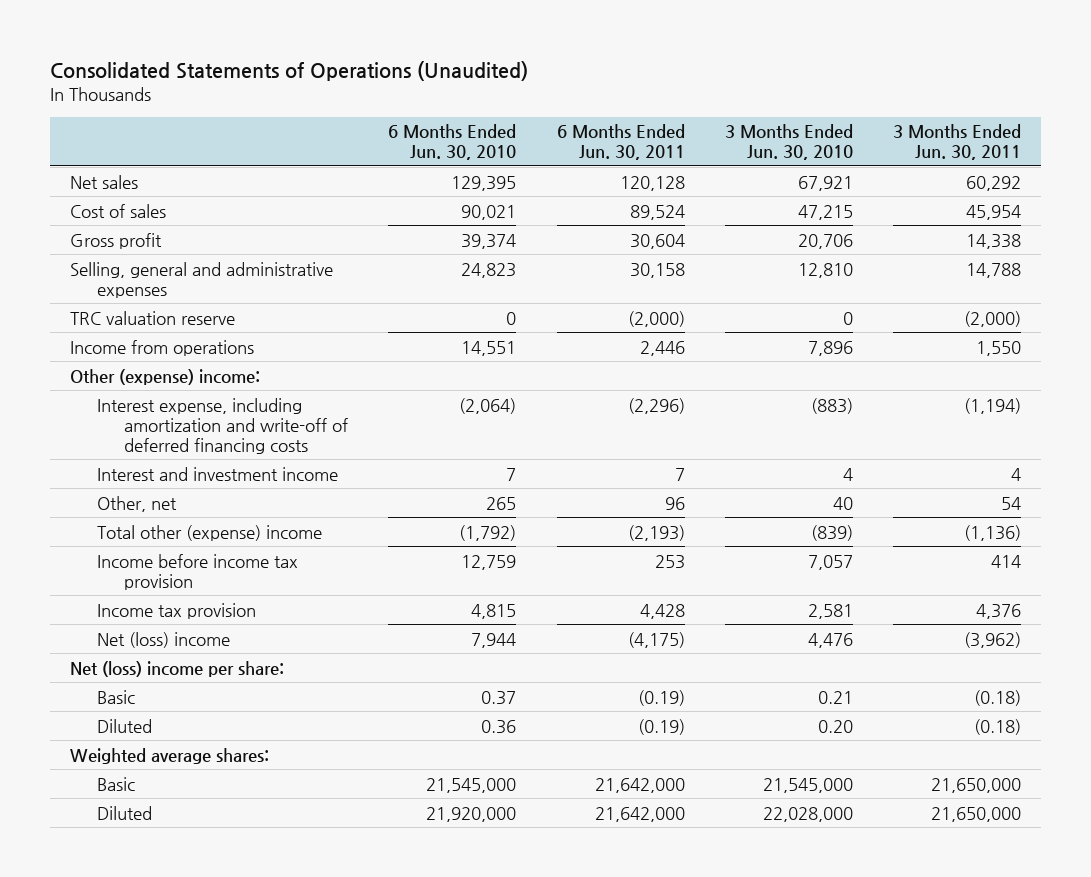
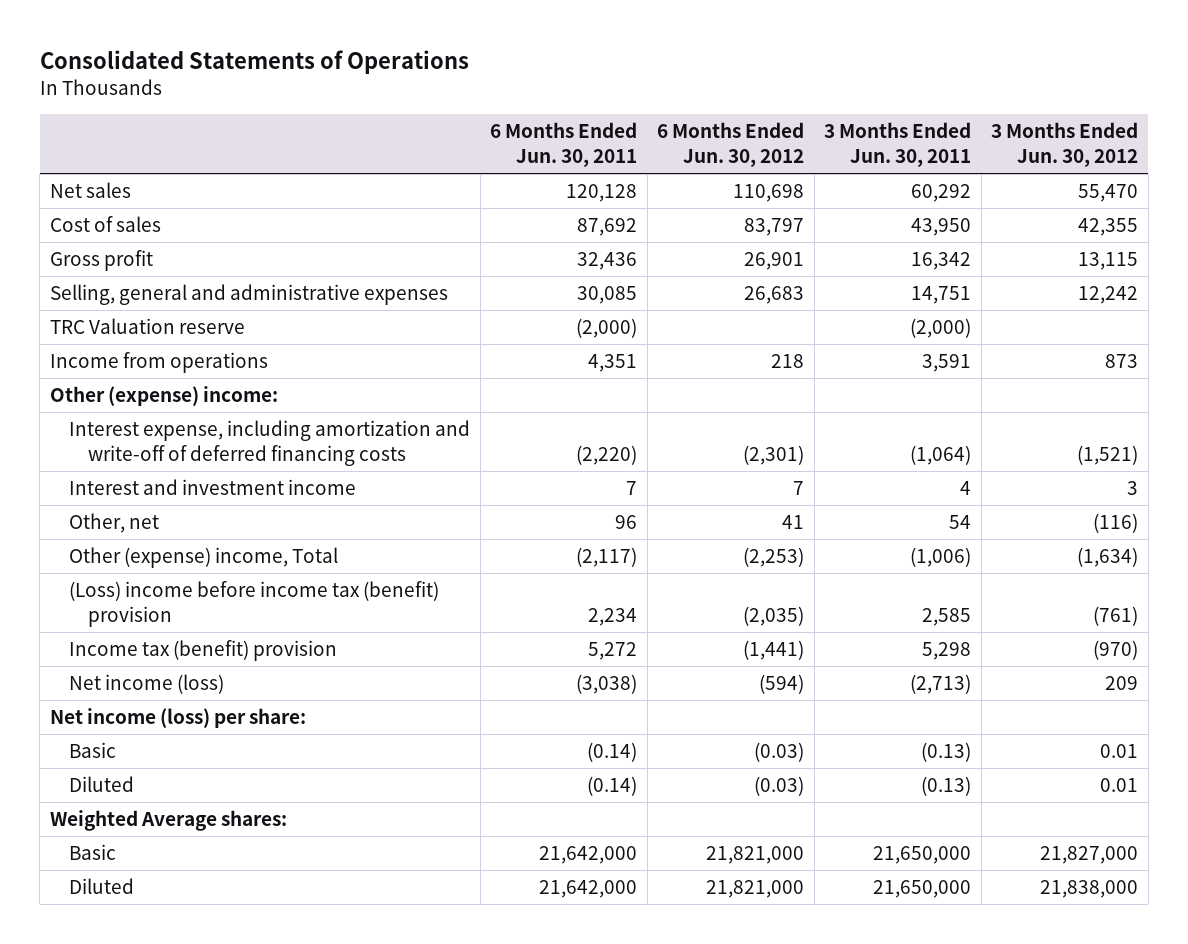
- Consolidated Statements of Operations (Unaudited)
+ Consolidated Statements of Operations
- | 6 Months Ended Jun. 30, 2010 | 6 Months Ended Jun. 30, 2011 | 3 Months Ended Jun. 30, 2010 | 3 Months Ended Jun. 30, 2011
+ | 6 Months Ended Jun. 30, 2011 | 6 Months Ended Jun. 30, 2012 | 3 Months Ended Jun. 30, 2011 | 3 Months Ended Jun. 30, 2012
- Cost of sales | 90,021 | 89,524 | 47,215 | 45,954
- Gross profit | 39,374 | 30,604 | 20,706 | 14,338
- Selling, general and administrative expenses | 24,823 | 30,158 | 12,810 | 14,788
- TRC valuation reserve | 0 | (2,000) | 0 | (2,000)
- Income from operations | 14,551 | 2,446 | 7,896 | 1,550
+ Cost of sales | 87,692 | 83,797 | 43,950 | 42,355
+ Gross profit | 32,436 | 26,901 | 16,342 | 13,115
+ Selling, general and administrative expenses | 30,085 | 26,683 | 14,751 | 12,242
+ TRC Valuation reserve | (2,000) | | (2,000) |
+ Income from operations | 4,351 | 218 | 3,591 | 873
- Interest expense, including amortization and write-off of deferred financing costs | (2,064) | (2,296) | (883) | (1,194)
+ Interest expense, including amortization and write-off of deferred financing costs | (2,220) | (2,301) | (1,064) | (1,521)
- Total other (expense) income | (1,792) | (2,193) | (839) | (1,136)
- Income before income tax provision | 12,759 | 253 | 7,057 | 414
- Income tax provision | 4,815 | 4,428 | 2,581 | 4,376
- Net (loss) income | 7,944 | (4,175) | 4,476 | (3,962)
- Net (loss) income per share:
- Basic | 0.37 | (0.19) | 0.21 | (0.18)
- Diluted | 0.36 | (0.19) | 0.20 | (0.18)
- Weighted average shares:
+ Other (expense) income, Total | (2,117) | (2,253) | (1,006) | (1,634)
+ (Loss) income before income tax (benefit) provision | 2,234 | (2,035) | 2,585 | (761)
+ Income tax (benefit) provision | 5,272 | (1,441) | 5,298 | (970)
+ Net income (loss) | (3,038) | (594) | (2,713) | 209
+ Net income (loss) per share:
+ Basic | (0.14) | (0.03) | (0.13) | 0.01
+ Diluted | (0.14) | (0.03) | (0.13) | 0.01
+ Weighted Average shares:

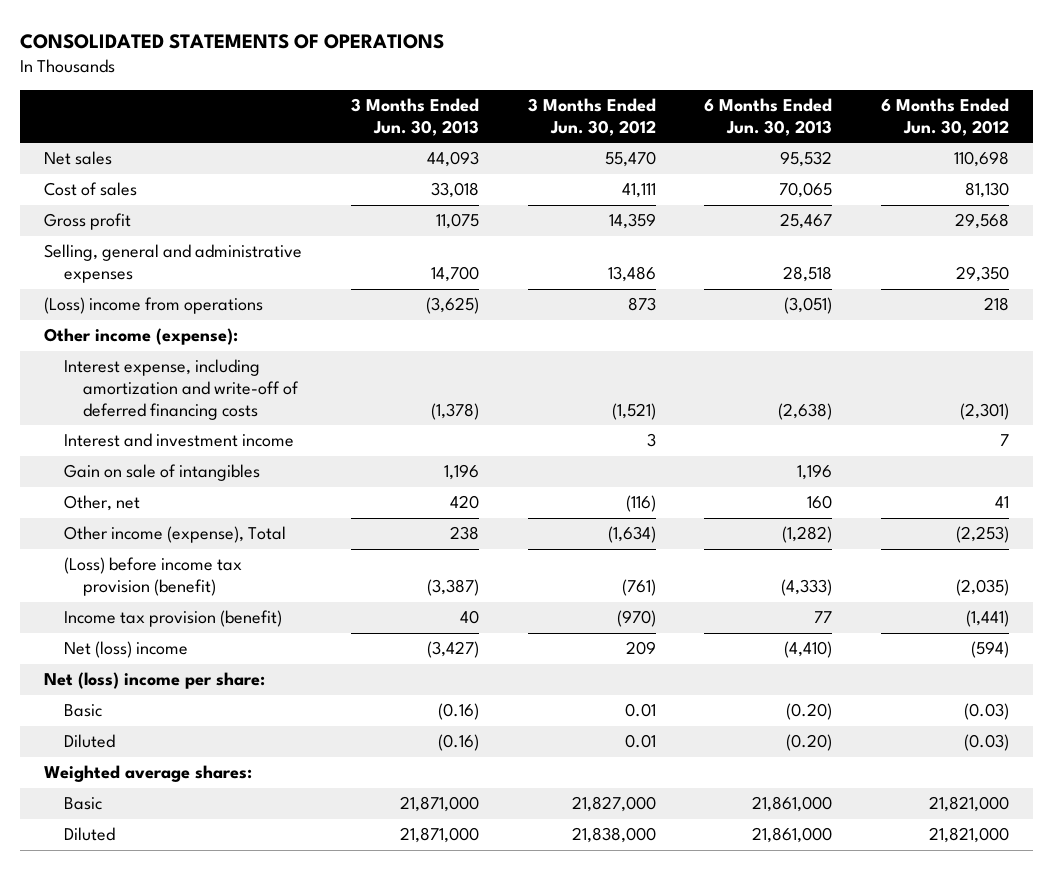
- Consolidated Statements of Operations
+ CONSOLIDATED STATEMENTS OF OPERATIONS
- | 6 Months Ended Jun. 30, 2011 | 6 Months Ended Jun. 30, 2012 | 3 Months Ended Jun. 30, 2011 | 3 Months Ended Jun. 30, 2012
+ | 3 Months Ended Jun. 30, 2013 | 3 Months Ended Jun. 30, 2012 | 6 Months Ended Jun. 30, 2013 | 6 Months Ended Jun. 30, 2012
- Cost of sales | 87,692 | 83,797 | 43,950 | 42,355
- Gross profit | 32,436 | 26,901 | 16,342 | 13,115
- Selling, general and administrative expenses | 30,085 | 26,683 | 14,751 | 12,242
- TRC Valuation reserve | (2,000) | | (2,000) |
- Income from operations | 4,351 | 218 | 3,591 | 873
- Other (expense) income:
+ Cost of sales | 33,018 | 41,111 | 70,065 | 81,130
+ Gross profit | 11,075 | 14,359 | 25,467 | 29,568
+ Selling, general and administrative expenses | 14,700 | 13,486 | 28,518 | 29,350
+ (Loss) income from operations | (3,625) | 873 | (3,051) | 218
+ Other income (expense):
+ Gain on sale of intangibles | 1,196 | | 1,196 |
- Other (expense) income, Total | (2,117) | (2,253) | (1,006) | (1,634)
- (Loss) income before income tax (benefit) provision | 2,234 | (2,035) | 2,585 | (761)
- Income tax (benefit) provision | 5,272 | (1,441) | 5,298 | (970)
- Net income (loss) | (3,038) | (594) | (2,713) | 209
- Net income (loss) per share:
+ Other income (expense), Total | 238 | (1,634) | (1,282) | (2,253)
+ (Loss) before income tax provision (benefit) | (3,387) | (761) | (4,333) | (2,035)
+ Income tax provision (benefit) | 40 | (970) | 77 | (1,441)
+ Net (loss) income | (3,427) | 209 | (4,410) | (594)
+ Net (loss) income per share:
- Weighted Average shares:
+ Weighted average shares:

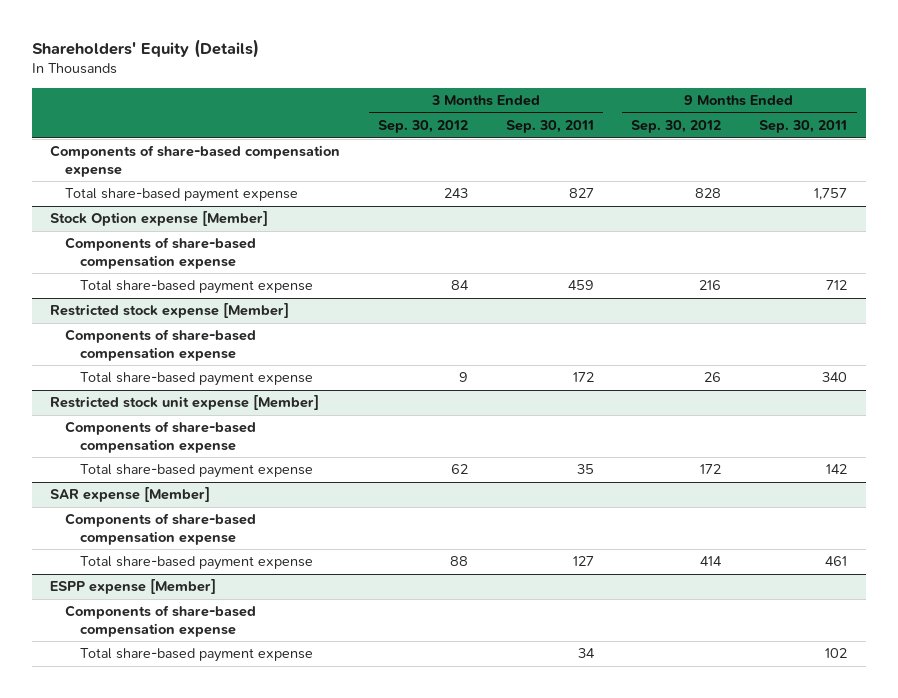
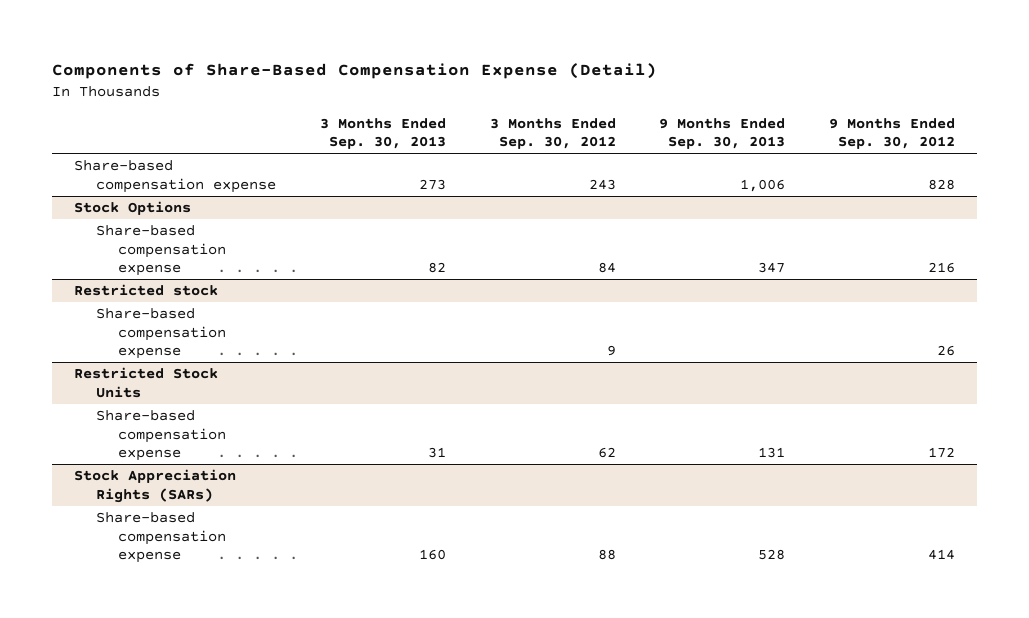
- Shareholders' Equity (Details)
+ Components of Share-Based Compensation Expense (Detail)
- | 3 Months Ended Sep. 30, 2012 | 3 Months Ended Sep. 30, 2011 | 9 Months Ended Sep. 30, 2012 | 9 Months Ended Sep. 30, 2011
+ | 3 Months Ended Sep. 30, 2013 | 3 Months Ended Sep. 30, 2012 | 9 Months Ended Sep. 30, 2013 | 9 Months Ended Sep. 30, 2012
- Components of share-based compensation expense
- Total share-based payment expense | 243 | 827 | 828 | 1,757
- Stock Option expense [Member]
- Components of share-based compensation expense
- Total share-based payment expense | 84 | 459 | 216 | 712
- Restricted stock expense [Member]
- Components of share-based compensation expense
- Total share-based payment expense | 9 | 172 | 26 | 340
- Restricted stock unit expense [Member]
- Components of share-based compensation expense
- Total share-based payment expense | 62 | 35 | 172 | 142
- SAR expense [Member]
- Components of share-based compensation expense
- Total share-based payment expense | 88 | 127 | 414 | 461
- ESPP expense [Member]
- Components of share-based compensation expense
- Total share-based payment expense | | 34 | | 102
+ Share-based compensation expense | 273 | 243 | 1,006 | 828
+ Stock Options
+ Share-based compensation expense | 82 | 84 | 347 | 216
+ Restricted stock
+ Share-based compensation expense | | 9 | | 26
+ Restricted Stock Units
+ Share-based compensation expense | 31 | 62 | 131 | 172
+ Stock Appreciation Rights (SARs)
+ Share-based compensation expense | 160 | 88 | 528 | 414

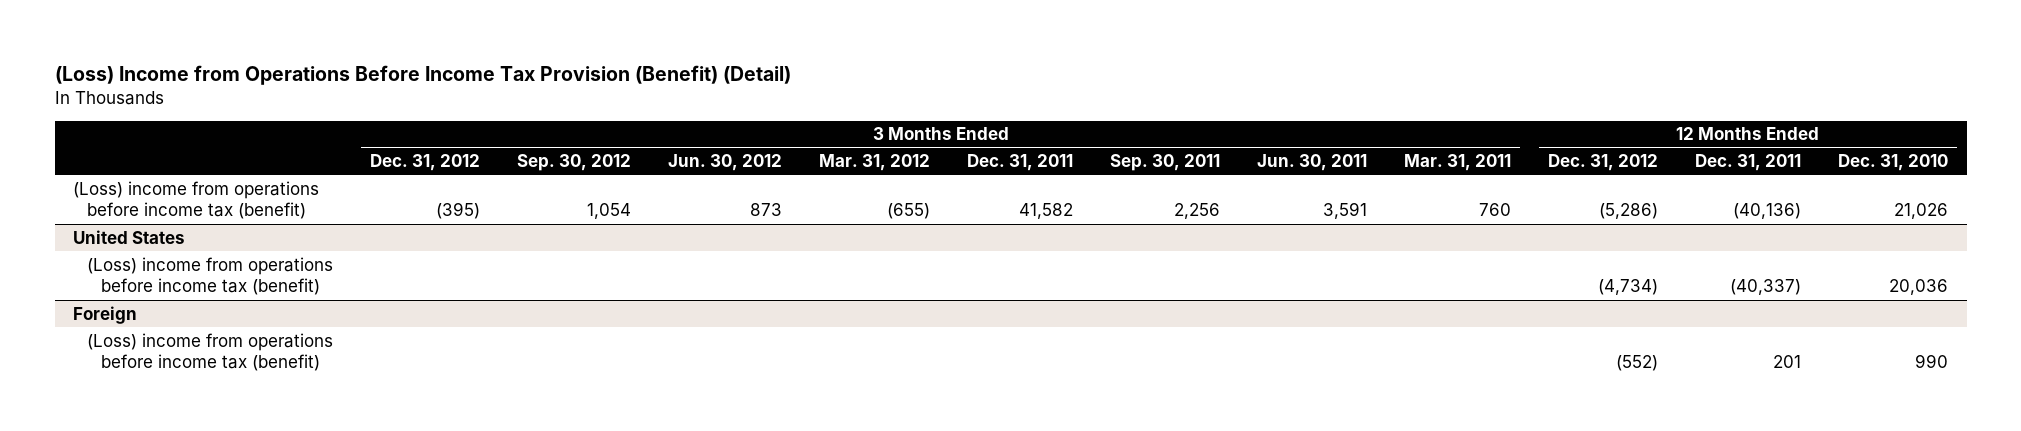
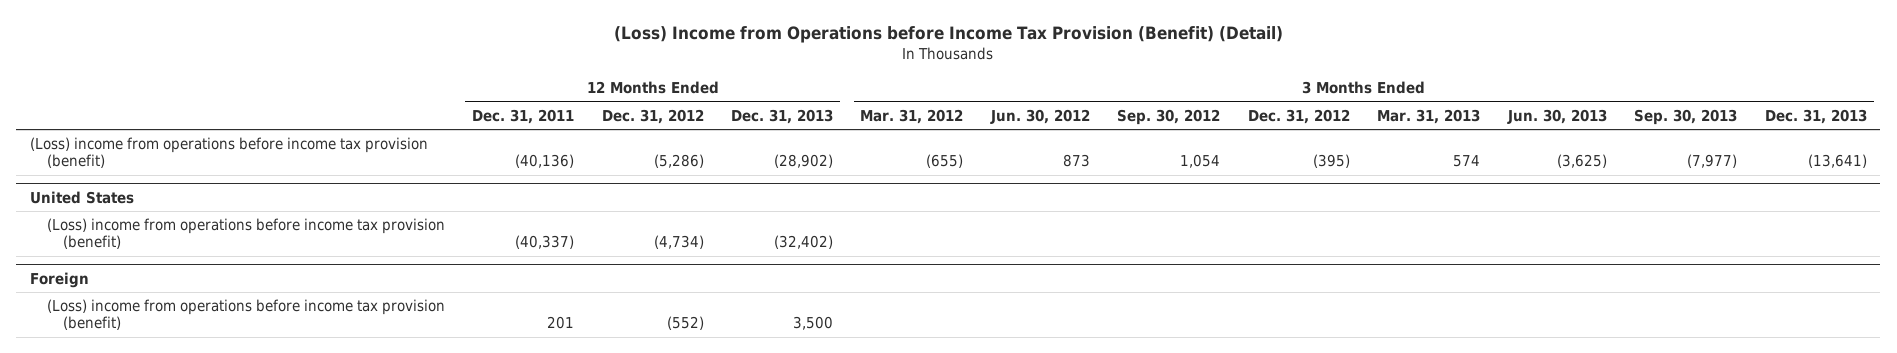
- (Loss) Income from Operations Before Income Tax Provision (Benefit) (Detail)
+ (Loss) Income from Operations before Income Tax Provision (Benefit) (Detail)
- | 3 Months Ended Dec. 31, 2012 | 3 Months Ended Sep. 30, 2012 | 3 Months Ended Jun. 30, 2012 | 3 Months Ended Mar. 31, 2012 | 3 Months Ended Dec. 31, 2011 | 3 Months Ended Sep. 30, 2011 | 3 Months Ended Jun. 30, 2011 | 3 Months Ended Mar. 31, 2011 | 12 Months Ended Dec. 31, 2012 | 12 Months Ended Dec. 31, 2011 | 12 Months Ended Dec. 31, 2010
+ | 12 Months Ended Dec. 31, 2011 | 12 Months Ended Dec. 31, 2012 | 12 Months Ended Dec. 31, 2013 | 3 Months Ended Mar. 31, 2012 | 3 Months Ended Jun. 30, 2012 | 3 Months Ended Sep. 30, 2012 | 3 Months Ended Dec. 31, 2012 | 3 Months Ended Mar. 31, 2013 | 3 Months Ended Jun. 30, 2013 | 3 Months Ended Sep. 30, 2013 | 3 Months Ended Dec. 31, 2013
- (Loss) income from operations before income tax (benefit) | (395) | 1,054 | 873 | (655) | 41,582 | 2,256 | 3,591 | 760 | (5,286) | (40,136) | 21,026
+ (Loss) income from operations before income tax provision (benefit) | (40,136) | (5,286) | (28,902) | (655) | 873 | 1,054 | (395) | 574 | (3,625) | (7,977) | (13,641)
@ United States
- (Loss) income from operations before income tax (benefit) | | | | | | | | | (4,734) | (40,337) | 20,036
+ (Loss) income from operations before income tax provision (benefit) | (40,337) | (4,734) | (32,402) | | | | | | | |
@ Foreign
- (Loss) income from operations before income tax (benefit) | | | | | | | | | (552) | 201 | 990
+ (Loss) income from operations before income tax provision (benefit) | 201 | (552) | 3,500 | | | | | | | |

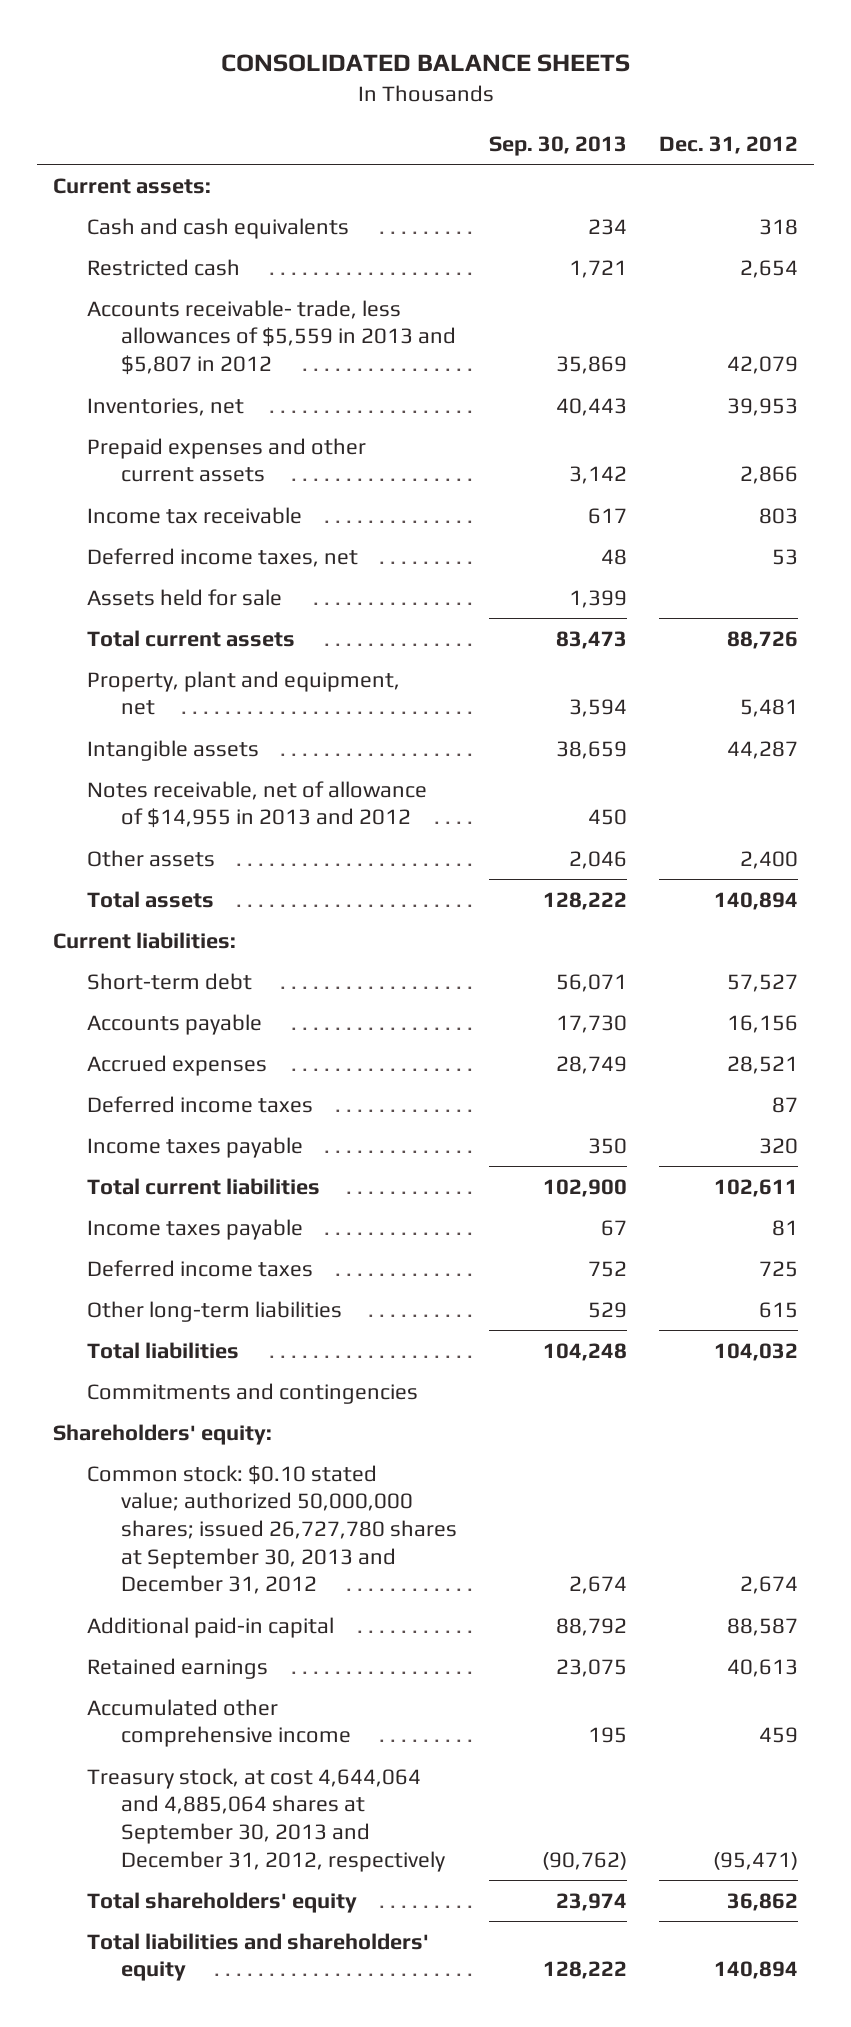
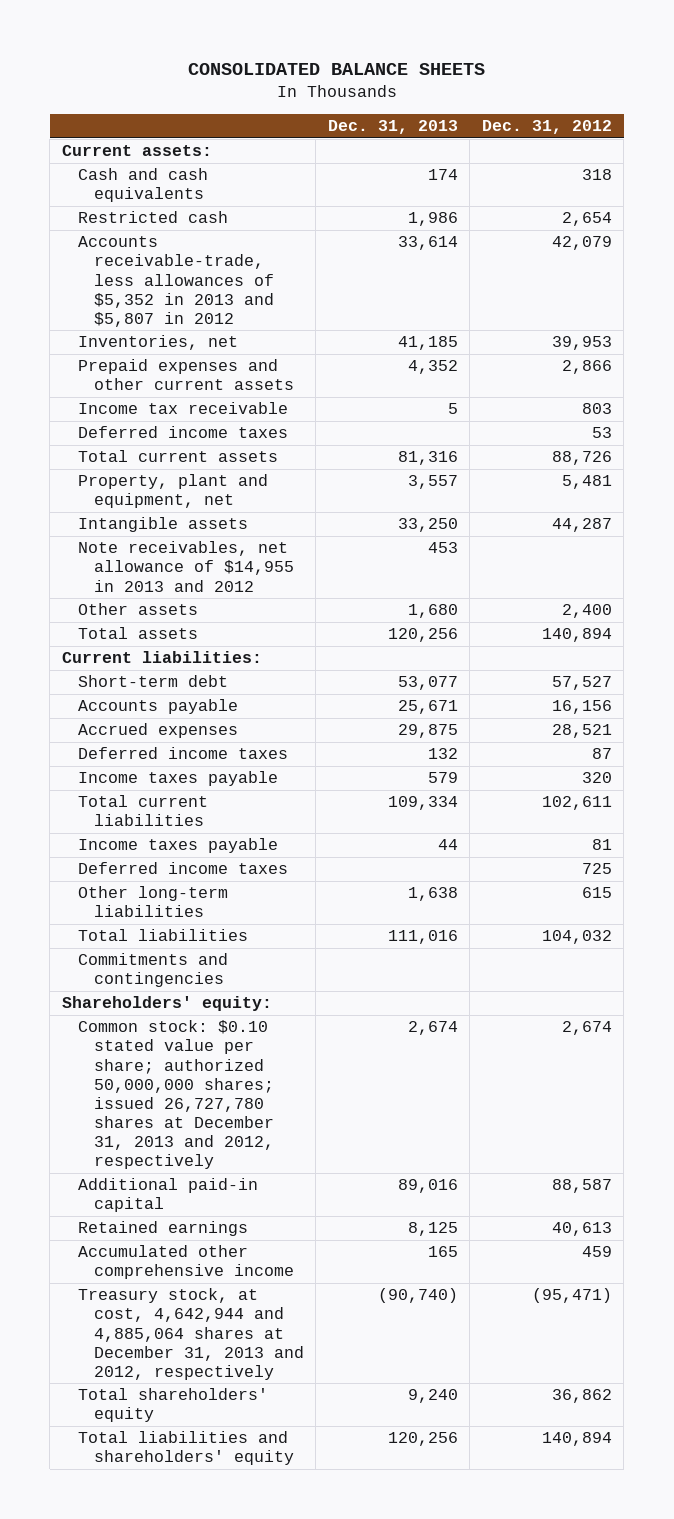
- | Sep. 30, 2013 | Dec. 31, 2012
+ | Dec. 31, 2013 | Dec. 31, 2012
- Accounts receivable- trade, less allowances of $5,559 in 2013 and $5,807 in 2012 | 35,869 | 42,079
+ Accounts receivable-trade, less allowances of $5,352 in 2013 and $5,807 in 2012 | 33,614 | 42,079
- Deferred income taxes, net | 48 | 53
- Assets held for sale | 1,399 |
+ Deferred income taxes | | 53
- Notes receivable, net of allowance of $14,955 in 2013 and 2012 | 450 |
+ Note receivables, net allowance of $14,955 in 2013 and 2012 | 453 |
- Common stock: $0.10 stated value; authorized 50,000,000 shares; issued 26,727,780 shares at September 30, 2013 and December 31, 2012 | 2,674 | 2,674
+ Common stock: $0.10 stated value per share; authorized 50,000,000 shares; issued 26,727,780 shares at December 31, 2013 and 2012, respectively | 2,674 | 2,674
- Treasury stock, at cost 4,644,064 and 4,885,064 shares at September 30, 2013 and December 31, 2012, respectively | (90,762) | (95,471)
+ Treasury stock, at cost, 4,642,944 and 4,885,064 shares at December 31, 2013 and 2012, respectively | (90,740) | (95,471)

